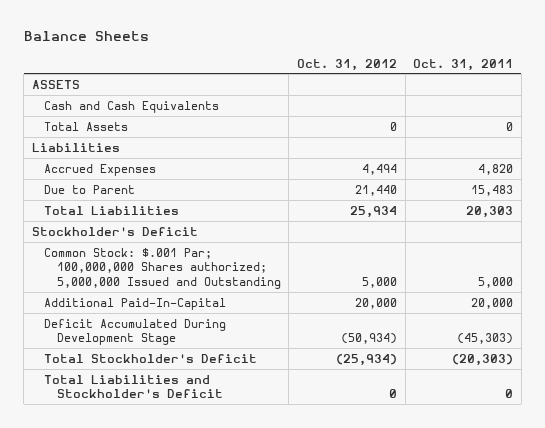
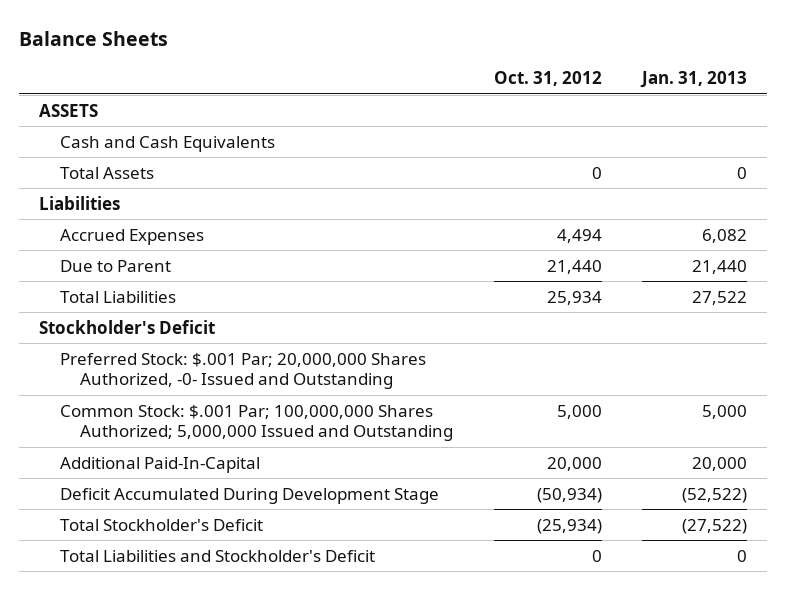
- | Oct. 31, 2012 | Oct. 31, 2011
+ | Oct. 31, 2012 | Jan. 31, 2013
- Common Stock: $.001 Par; 100,000,000 Shares authorized; 5,000,000 Issued and Outstanding | 5,000 | 5,000
+ Preferred Stock: $.001 Par; 20,000,000 Shares Authorized, -0- Issued and Outstanding
+ Common Stock: $.001 Par; 100,000,000 Shares Authorized; 5,000,000 Issued and Outstanding | 5,000 | 5,000

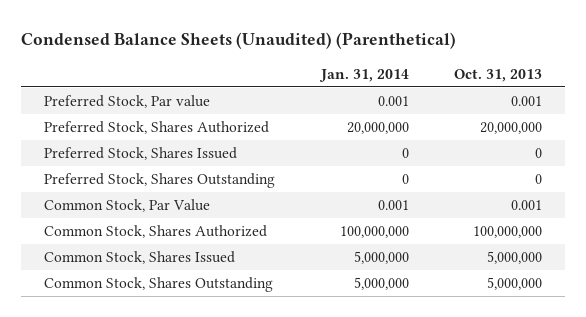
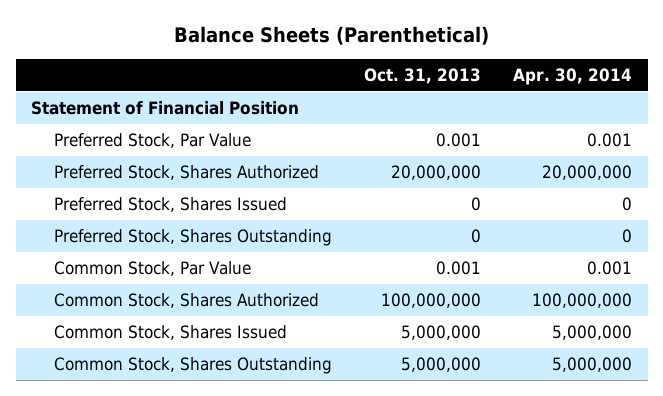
- Condensed Balance Sheets (Unaudited) (Parenthetical)
+ Balance Sheets (Parenthetical)
- | Jan. 31, 2014 | Oct. 31, 2013
+ | Oct. 31, 2013 | Apr. 30, 2014
- Preferred Stock, Par value | 0.001 | 0.001
+ Statement of Financial Position
+ Preferred Stock, Par Value | 0.001 | 0.001

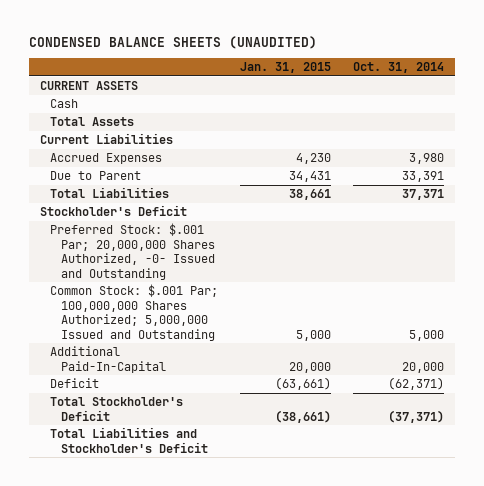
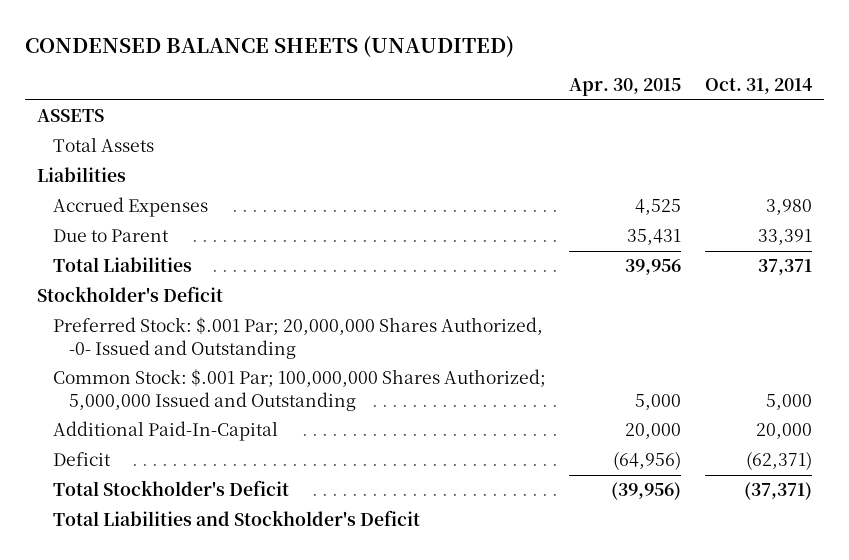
- | Jan. 31, 2015 | Oct. 31, 2014
+ | Apr. 30, 2015 | Oct. 31, 2014
- CURRENT ASSETS
- Cash
+ ASSETS
- Current Liabilities
+ Liabilities

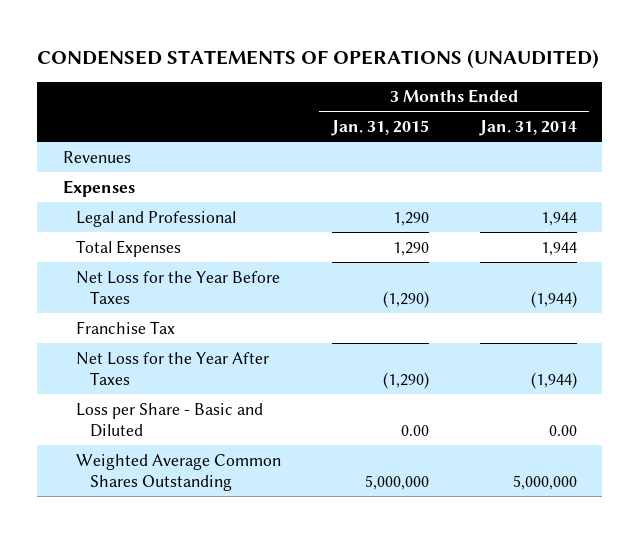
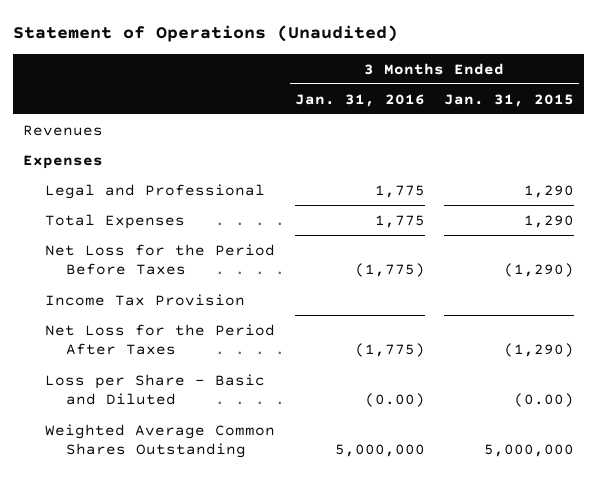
- CONDENSED STATEMENTS OF OPERATIONS (UNAUDITED)
+ Statement of Operations (Unaudited)
- | 3 Months Ended Jan. 31, 2015 | 3 Months Ended Jan. 31, 2014
+ | 3 Months Ended Jan. 31, 2016 | 3 Months Ended Jan. 31, 2015
- Net Loss for the Year Before Taxes | (1,290) | (1,944)
- Franchise Tax
- Net Loss for the Year After Taxes | (1,290) | (1,944)
- Loss per Share - Basic and Diluted | 0.00 | 0.00
+ Net Loss for the Period Before Taxes | (1,775) | (1,290)
+ Income Tax Provision
+ Net Loss for the Period After Taxes | (1,775) | (1,290)
+ Loss per Share - Basic and Diluted | (0.00) | (0.00)

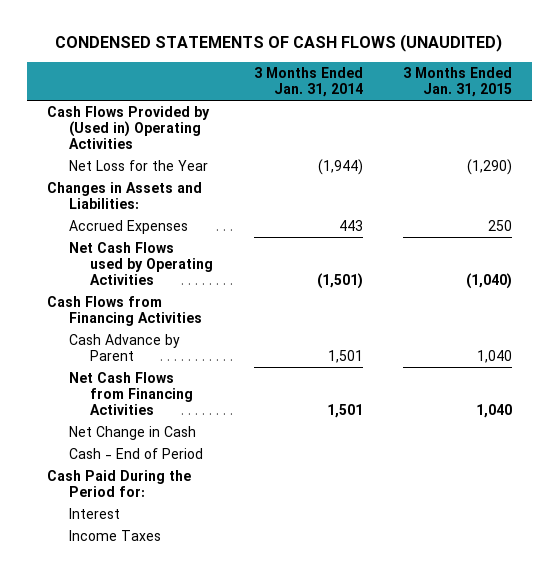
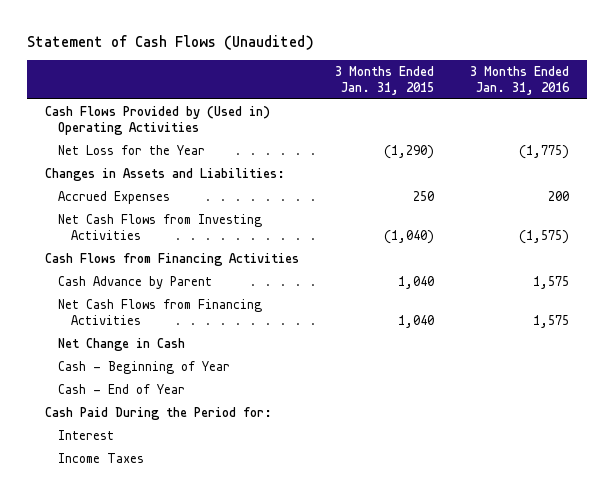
- CONDENSED STATEMENTS OF CASH FLOWS (UNAUDITED)
+ Statement of Cash Flows (Unaudited)
- | 3 Months Ended Jan. 31, 2014 | 3 Months Ended Jan. 31, 2015
+ | 3 Months Ended Jan. 31, 2015 | 3 Months Ended Jan. 31, 2016
- Net Cash Flows used by Operating Activities | (1,501) | (1,040)
+ Net Cash Flows from Investing Activities | (1,040) | (1,575)
- Cash - End of Period
+ Cash - Beginning of Year
+ Cash - End of Year

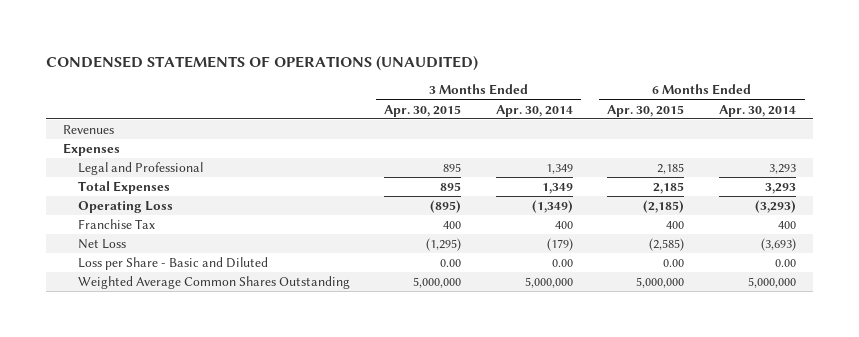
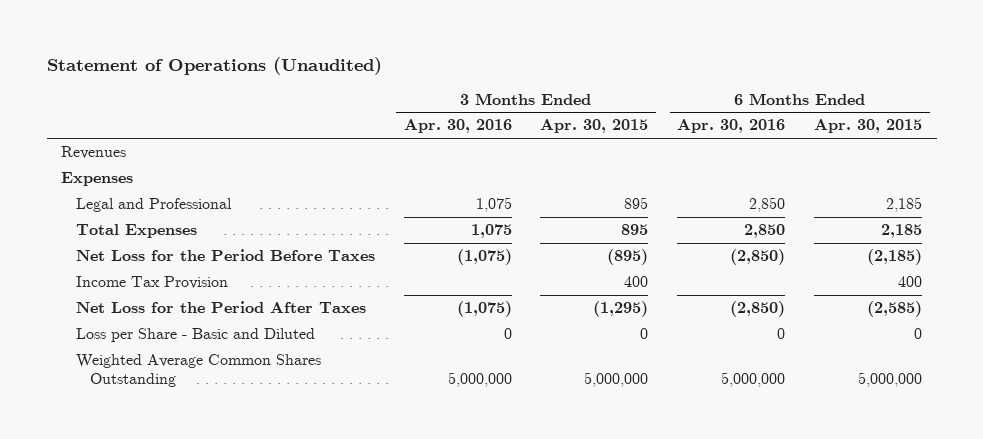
- CONDENSED STATEMENTS OF OPERATIONS (UNAUDITED)
+ Statement of Operations (Unaudited)
- | 3 Months Ended Apr. 30, 2015 | 3 Months Ended Apr. 30, 2014 | 6 Months Ended Apr. 30, 2015 | 6 Months Ended Apr. 30, 2014
+ | 3 Months Ended Apr. 30, 2016 | 3 Months Ended Apr. 30, 2015 | 6 Months Ended Apr. 30, 2016 | 6 Months Ended Apr. 30, 2015
- Operating Loss | (895) | (1,349) | (2,185) | (3,293)
- Franchise Tax | 400 | 400 | 400 | 400
- Net Loss | (1,295) | (179) | (2,585) | (3,693)
- Loss per Share - Basic and Diluted | 0.00 | 0.00 | 0.00 | 0.00
+ Net Loss for the Period Before Taxes | (1,075) | (895) | (2,850) | (2,185)
+ Income Tax Provision | | 400 | | 400
+ Net Loss for the Period After Taxes | (1,075) | (1,295) | (2,850) | (2,585)
+ Loss per Share - Basic and Diluted | 0 | 0 | 0 | 0

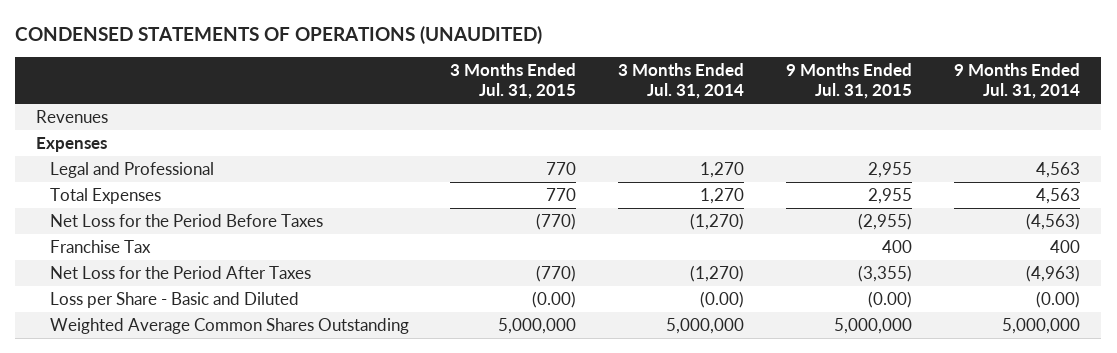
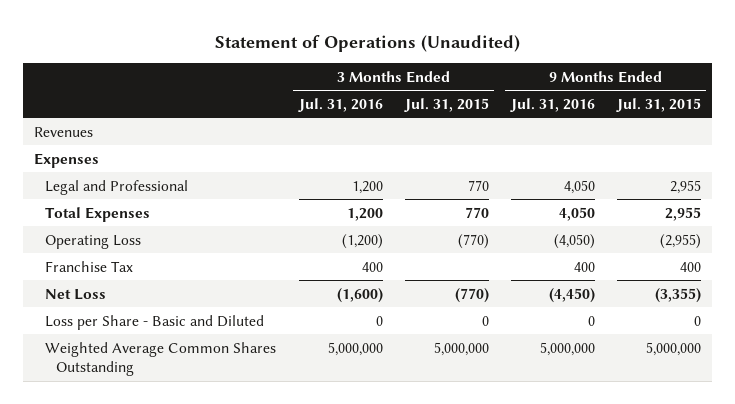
- CONDENSED STATEMENTS OF OPERATIONS (UNAUDITED)
+ Statement of Operations (Unaudited)
- | 3 Months Ended Jul. 31, 2015 | 3 Months Ended Jul. 31, 2014 | 9 Months Ended Jul. 31, 2015 | 9 Months Ended Jul. 31, 2014
+ | 3 Months Ended Jul. 31, 2016 | 3 Months Ended Jul. 31, 2015 | 9 Months Ended Jul. 31, 2016 | 9 Months Ended Jul. 31, 2015
- Net Loss for the Period Before Taxes | (770) | (1,270) | (2,955) | (4,563)
+ Operating Loss | (1,200) | (770) | (4,050) | (2,955)
- Net Loss for the Period After Taxes | (770) | (1,270) | (3,355) | (4,963)
- Loss per Share - Basic and Diluted | (0.00) | (0.00) | (0.00) | (0.00)
+ Net Loss | (1,600) | (770) | (4,450) | (3,355)
+ Loss per Share - Basic and Diluted | 0 | 0 | 0 | 0

